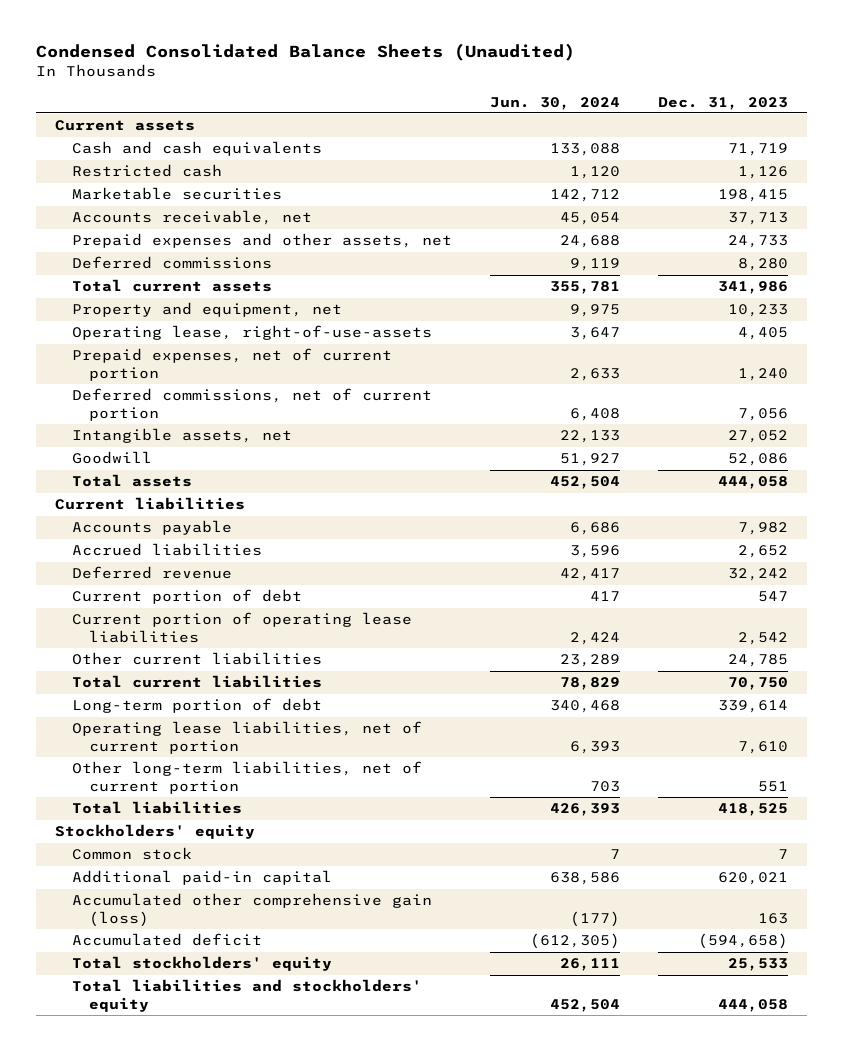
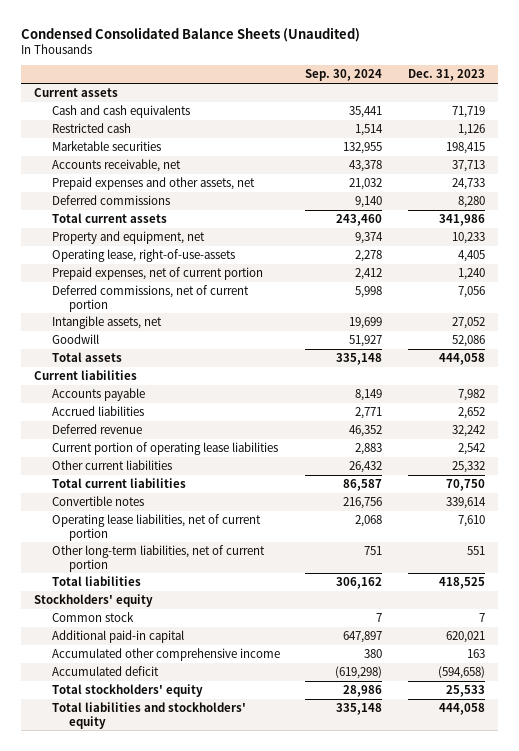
- | Jun. 30, 2024 | Dec. 31, 2023
+ | Sep. 30, 2024 | Dec. 31, 2023
- Current portion of debt | 417 | 547
- Other current liabilities | 23,289 | 24,785
+ Other current liabilities | 26,432 | 25,332
- Long-term portion of debt | 340,468 | 339,614
+ Convertible notes | 216,756 | 339,614
- Accumulated other comprehensive gain (loss) | (177) | 163
+ Accumulated other comprehensive income | 380 | 163

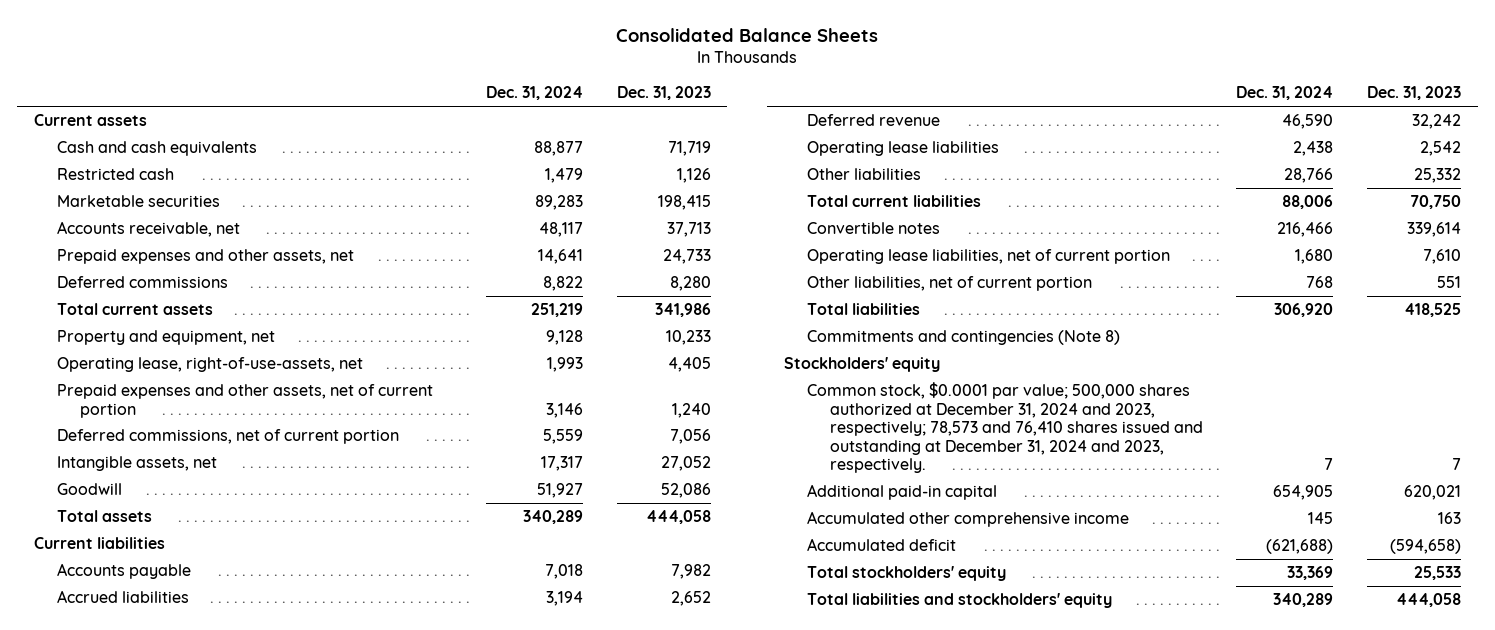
- Condensed Consolidated Balance Sheets (Unaudited)
+ Consolidated Balance Sheets
- | Sep. 30, 2024 | Dec. 31, 2023
+ | Dec. 31, 2024 | Dec. 31, 2023
- Operating lease, right-of-use-assets | 2,278 | 4,405
- Prepaid expenses, net of current portion | 2,412 | 1,240
+ Operating lease, right-of-use-assets, net | 1,993 | 4,405
+ Prepaid expenses and other assets, net of current portion | 3,146 | 1,240
- Current portion of operating lease liabilities | 2,883 | 2,542
- Other current liabilities | 26,432 | 25,332
+ Operating lease liabilities | 2,438 | 2,542
+ Other liabilities | 28,766 | 25,332
- Other long-term liabilities, net of current portion | 751 | 551
+ Other liabilities, net of current portion | 768 | 551
+ Commitments and contingencies (Note 8)
- Common stock | 7 | 7
+ Common stock, $0.0001 par value; 500,000 shares authorized at December 31, 2024 and 2023, respectively; 78,573 and 76,410 shares issued and outstanding at December 31, 2024 and 2023, respectively. | 7 | 7

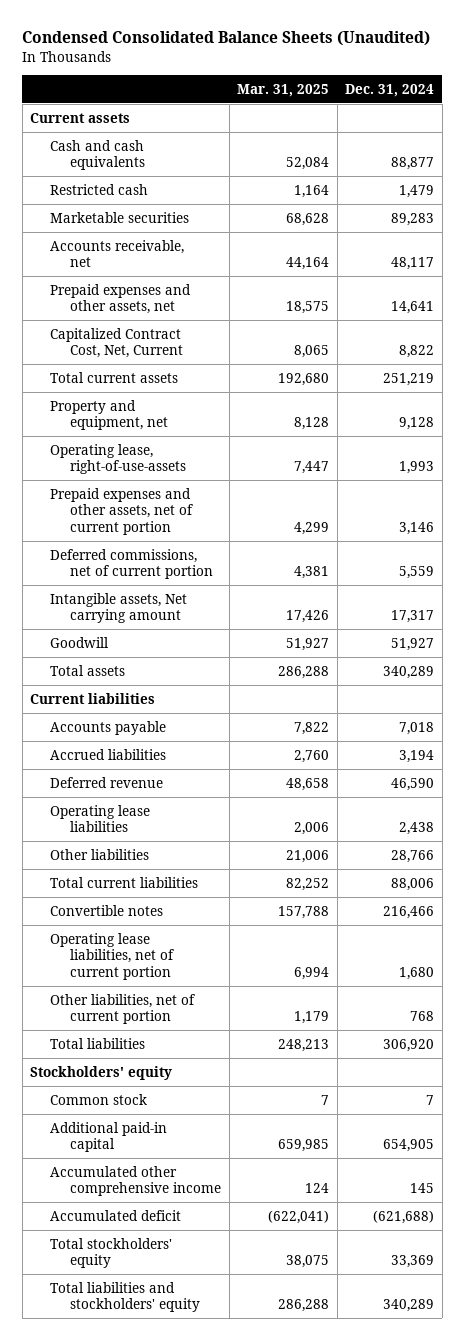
- Consolidated Balance Sheets
+ Condensed Consolidated Balance Sheets (Unaudited)
- | Dec. 31, 2024 | Dec. 31, 2023
+ | Mar. 31, 2025 | Dec. 31, 2024
- Deferred commissions | 8,822 | 8,280
+ Capitalized Contract Cost, Net, Current | 8,065 | 8,822
- Operating lease, right-of-use-assets, net | 1,993 | 4,405
+ Operating lease, right-of-use-assets | 7,447 | 1,993
- Intangible assets, net | 17,317 | 27,052
+ Intangible assets, Net carrying amount | 17,426 | 17,317
- Commitments and contingencies (Note 8)
- Common stock, $0.0001 par value; 500,000 shares authorized at December 31, 2024 and 2023, respectively; 78,573 and 76,410 shares issued and outstanding at December 31, 2024 and 2023, respectively. | 7 | 7
+ Common stock | 7 | 7

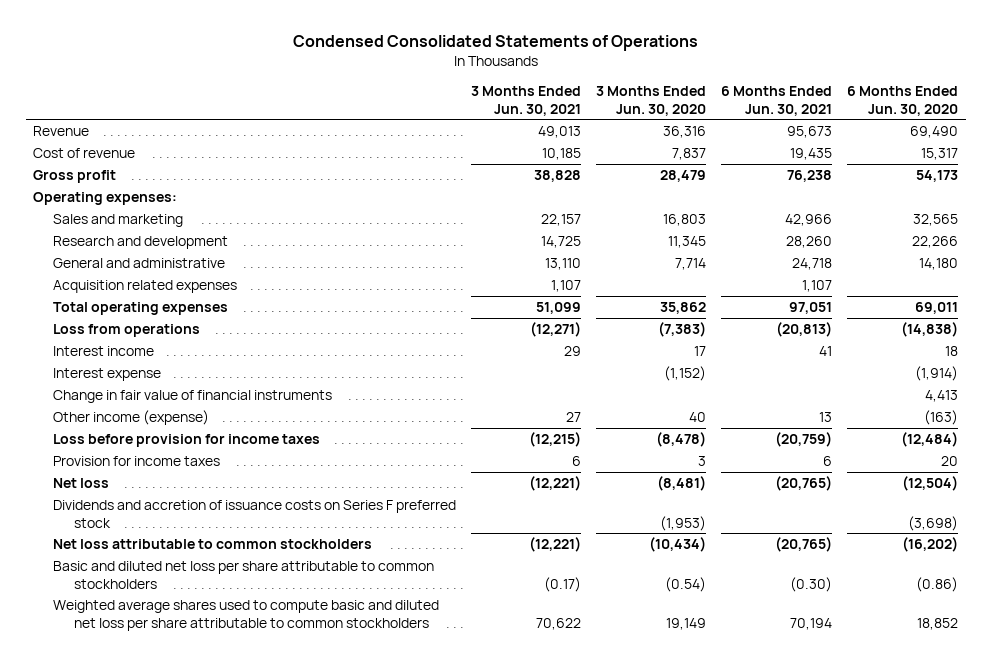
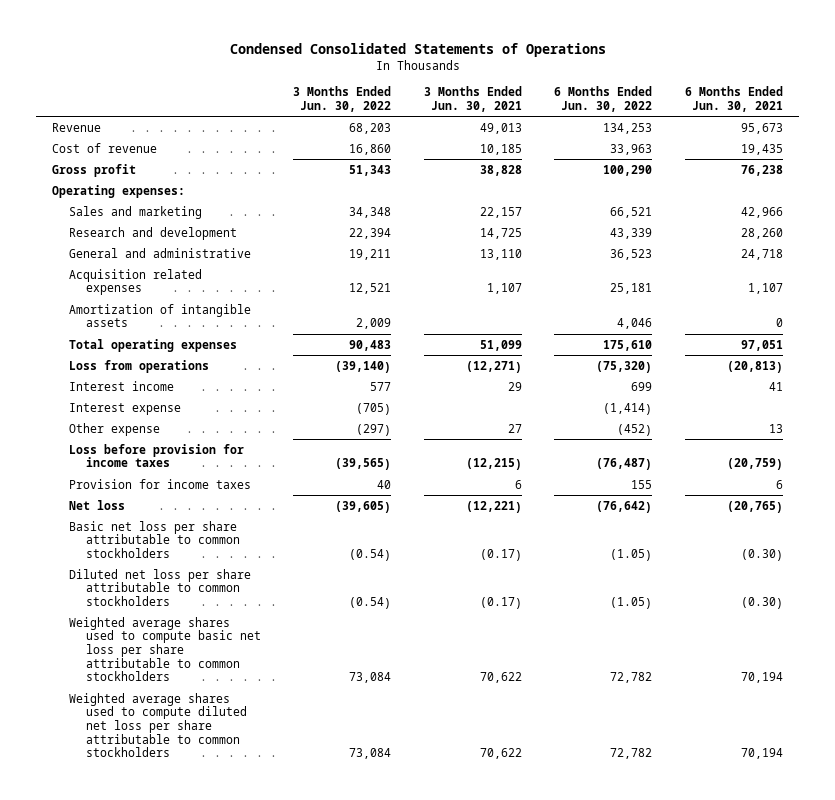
- | 3 Months Ended Jun. 30, 2021 | 3 Months Ended Jun. 30, 2020 | 6 Months Ended Jun. 30, 2021 | 6 Months Ended Jun. 30, 2020
+ | 3 Months Ended Jun. 30, 2022 | 3 Months Ended Jun. 30, 2021 | 6 Months Ended Jun. 30, 2022 | 6 Months Ended Jun. 30, 2021
+ Amortization of intangible assets | 2,009 | | 4,046 | 0
- Change in fair value of financial instruments | | | | 4,413
- Other income (expense) | 27 | 40 | 13 | (163)
+ Other expense | (297) | 27 | (452) | 13
- Dividends and accretion of issuance costs on Series F preferred stock | | (1,953) | | (3,698)
- Net loss attributable to common stockholders | (12,221) | (10,434) | (20,765) | (16,202)
- Basic and diluted net loss per share attributable to common stockholders | (0.17) | (0.54) | (0.30) | (0.86)
- Weighted average shares used to compute basic and diluted net loss per share attributable to common stockholders | 70,622 | 19,149 | 70,194 | 18,852
+ Basic net loss per share attributable to common stockholders | (0.54) | (0.17) | (1.05) | (0.30)
+ Diluted net loss per share attributable to common stockholders | (0.54) | (0.17) | (1.05) | (0.30)
+ Weighted average shares used to compute basic net loss per share attributable to common stockholders | 73,084 | 70,622 | 72,782 | 70,194
+ Weighted average shares used to compute diluted net loss per share attributable to common stockholders | 73,084 | 70,622 | 72,782 | 70,194

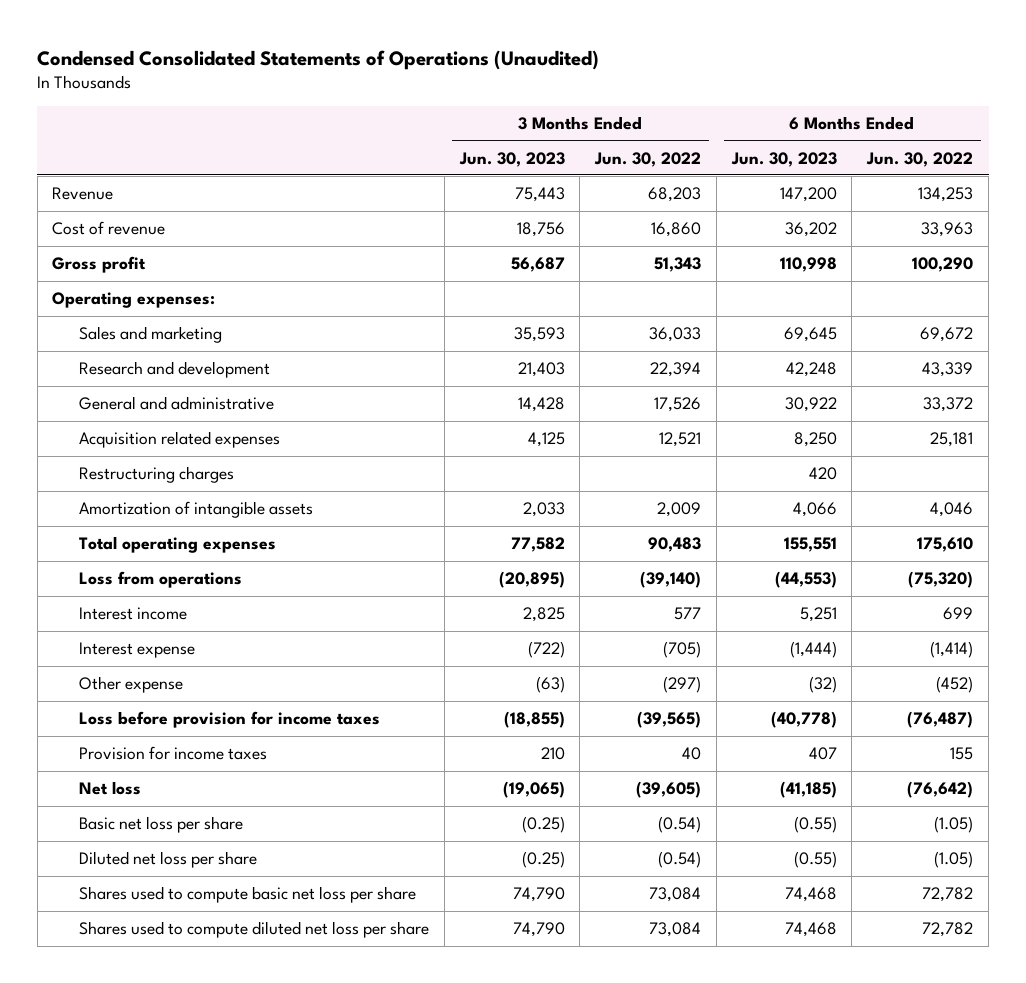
- Condensed Consolidated Statements of Operations
+ Condensed Consolidated Statements of Operations (Unaudited)
- | 3 Months Ended Jun. 30, 2022 | 3 Months Ended Jun. 30, 2021 | 6 Months Ended Jun. 30, 2022 | 6 Months Ended Jun. 30, 2021
+ | 3 Months Ended Jun. 30, 2023 | 3 Months Ended Jun. 30, 2022 | 6 Months Ended Jun. 30, 2023 | 6 Months Ended Jun. 30, 2022
- Sales and marketing | 34,348 | 22,157 | 66,521 | 42,966
+ Sales and marketing | 35,593 | 36,033 | 69,645 | 69,672
- General and administrative | 19,211 | 13,110 | 36,523 | 24,718
+ General and administrative | 14,428 | 17,526 | 30,922 | 33,372
+ Restructuring charges | | | 420 |
- Basic net loss per share attributable to common stockholders | (0.54) | (0.17) | (1.05) | (0.30)
- Diluted net loss per share attributable to common stockholders | (0.54) | (0.17) | (1.05) | (0.30)
- Weighted average shares used to compute basic net loss per share attributable to common stockholders | 73,084 | 70,622 | 72,782 | 70,194
- Weighted average shares used to compute diluted net loss per share attributable to common stockholders | 73,084 | 70,622 | 72,782 | 70,194
+ Basic net loss per share | (0.25) | (0.54) | (0.55) | (1.05)
+ Diluted net loss per share | (0.25) | (0.54) | (0.55) | (1.05)
+ Shares used to compute basic net loss per share | 74,790 | 73,084 | 74,468 | 72,782
+ Shares used to compute diluted net loss per share | 74,790 | 73,084 | 74,468 | 72,782

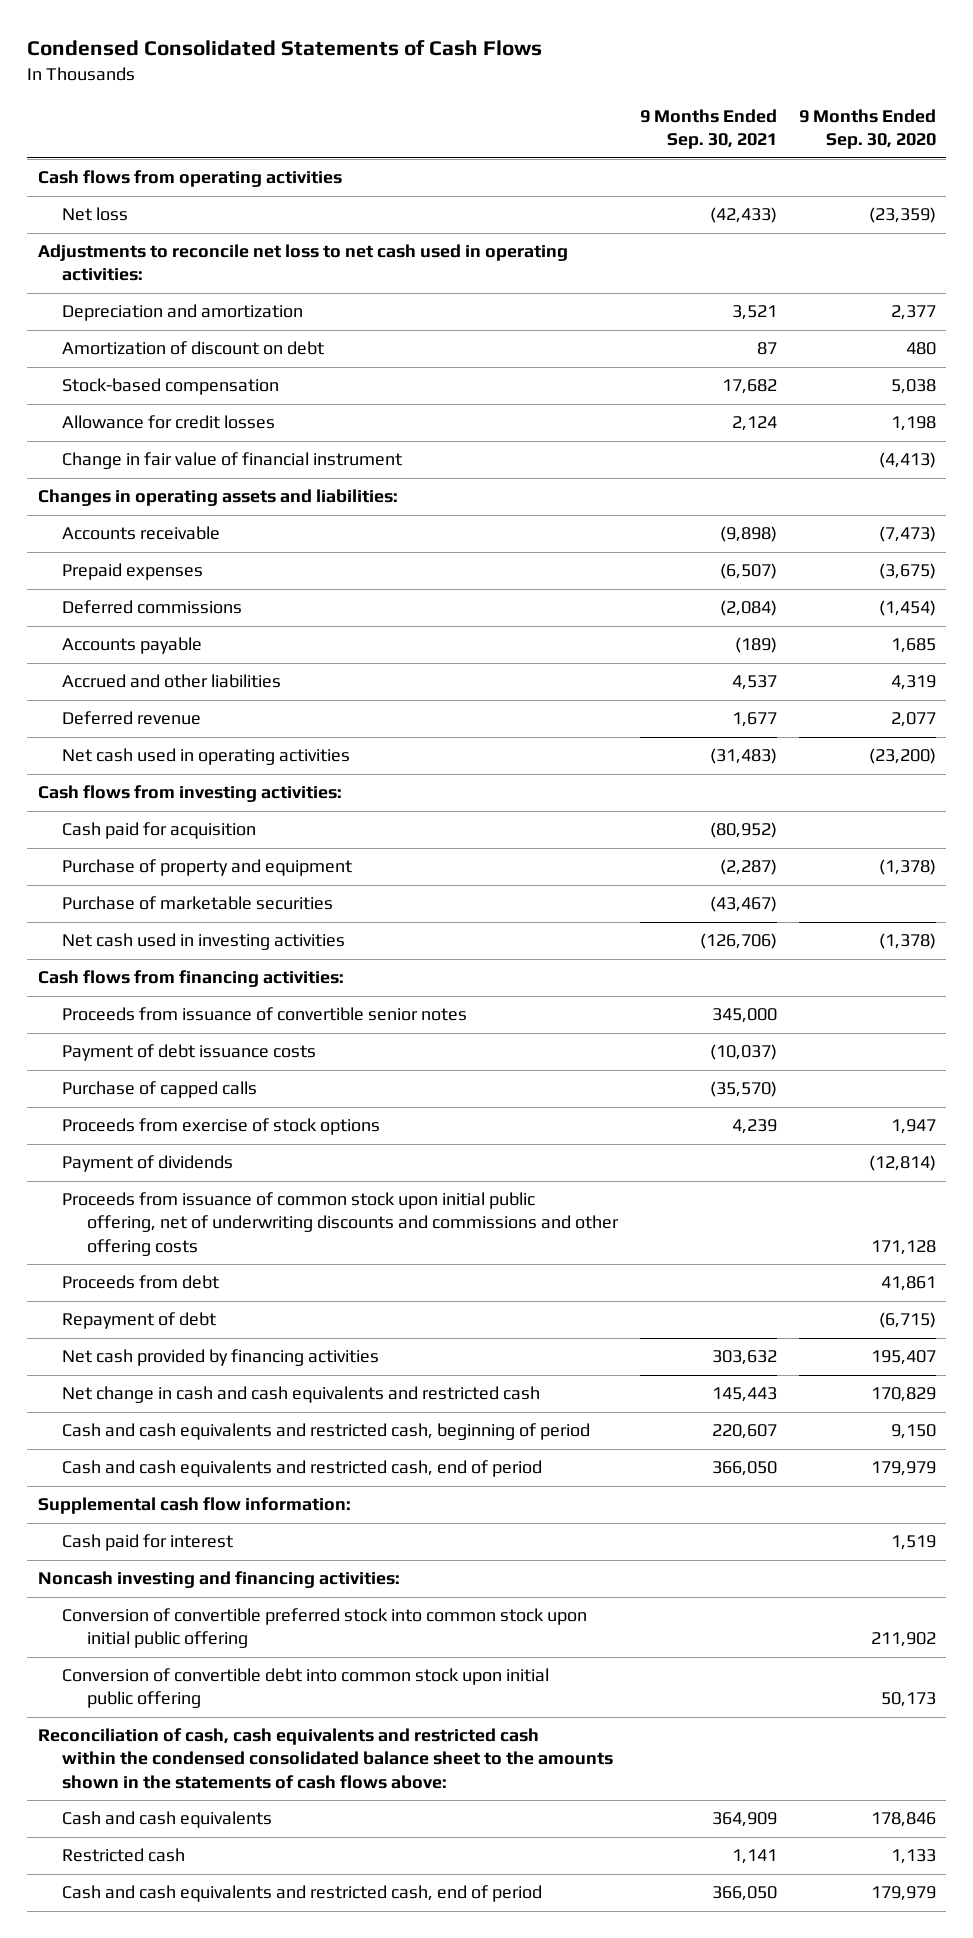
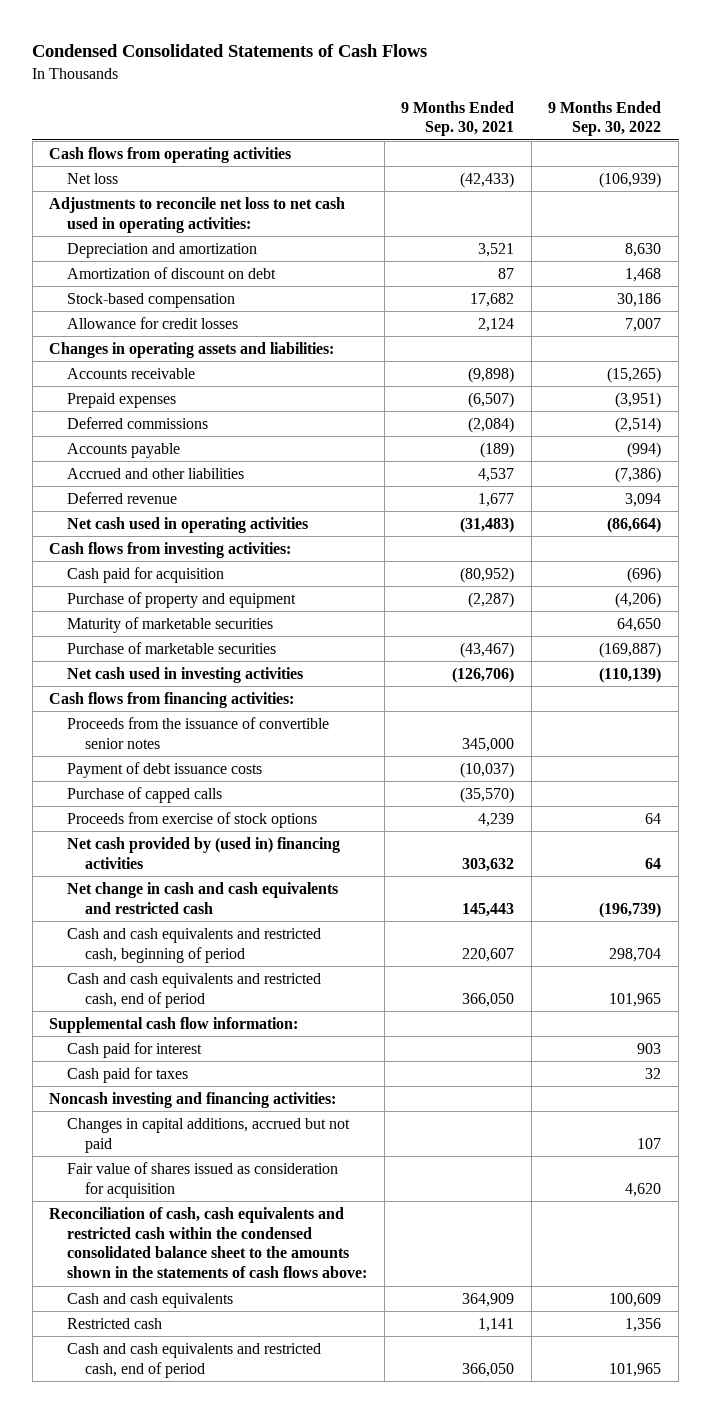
- | 9 Months Ended Sep. 30, 2021 | 9 Months Ended Sep. 30, 2020
+ | 9 Months Ended Sep. 30, 2021 | 9 Months Ended Sep. 30, 2022
- Change in fair value of financial instrument | | (4,413)
+ Maturity of marketable securities | | 64,650
- Proceeds from issuance of convertible senior notes | 345,000 |
+ Proceeds from the issuance of convertible senior notes | 345,000 |
- Payment of dividends | | (12,814)
- Proceeds from issuance of common stock upon initial public offering, net of underwriting discounts and commissions and other offering costs | | 171,128
- Proceeds from debt | | 41,861
- Repayment of debt | | (6,715)
- Net cash provided by financing activities | 303,632 | 195,407
+ Net cash provided by (used in) financing activities | 303,632 | 64
+ Cash paid for taxes | | 32
- Conversion of convertible preferred stock into common stock upon initial public offering | | 211,902
- Conversion of convertible debt into common stock upon initial public offering | | 50,173
+ Changes in capital additions, accrued but not paid | | 107
+ Fair value of shares issued as consideration for acquisition | | 4,620

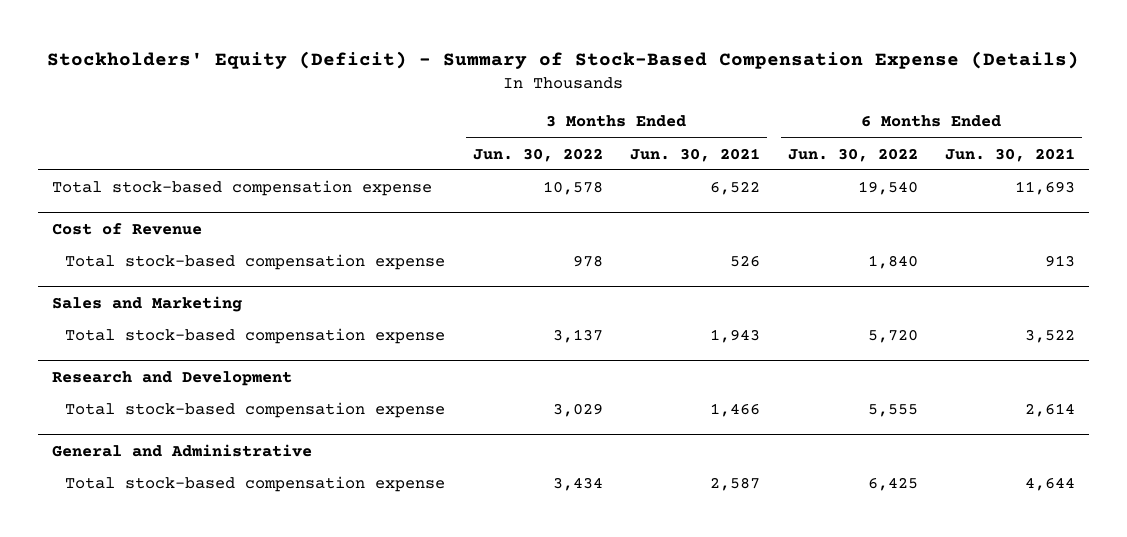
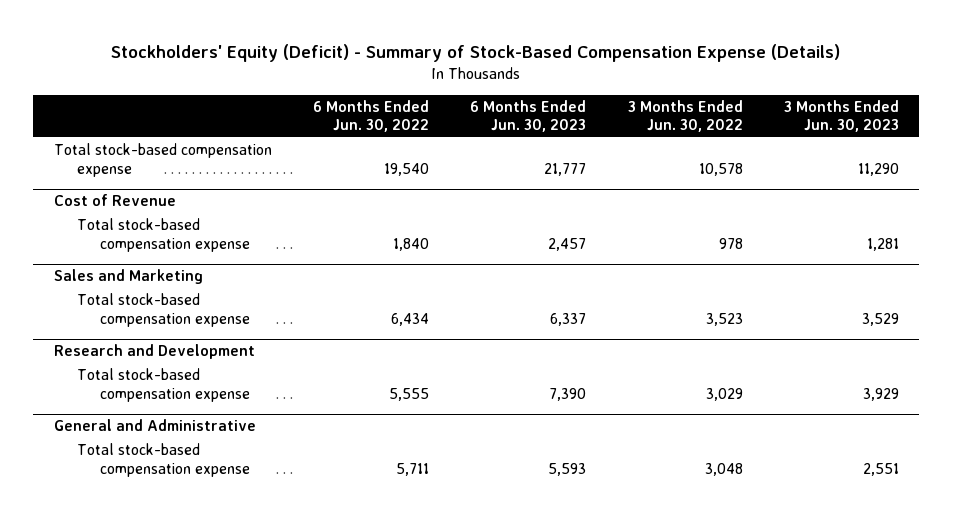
- | 3 Months Ended Jun. 30, 2022 | 3 Months Ended Jun. 30, 2021 | 6 Months Ended Jun. 30, 2022 | 6 Months Ended Jun. 30, 2021
+ | 6 Months Ended Jun. 30, 2022 | 6 Months Ended Jun. 30, 2023 | 3 Months Ended Jun. 30, 2022 | 3 Months Ended Jun. 30, 2023
@ Sales and Marketing
- Total stock-based compensation expense | 3,137 | 1,943 | 5,720 | 3,522
+ Total stock-based compensation expense | 6,434 | 6,337 | 3,523 | 3,529
@ General and Administrative
- Total stock-based compensation expense | 3,434 | 2,587 | 6,425 | 4,644
+ Total stock-based compensation expense | 5,711 | 5,593 | 3,048 | 2,551

